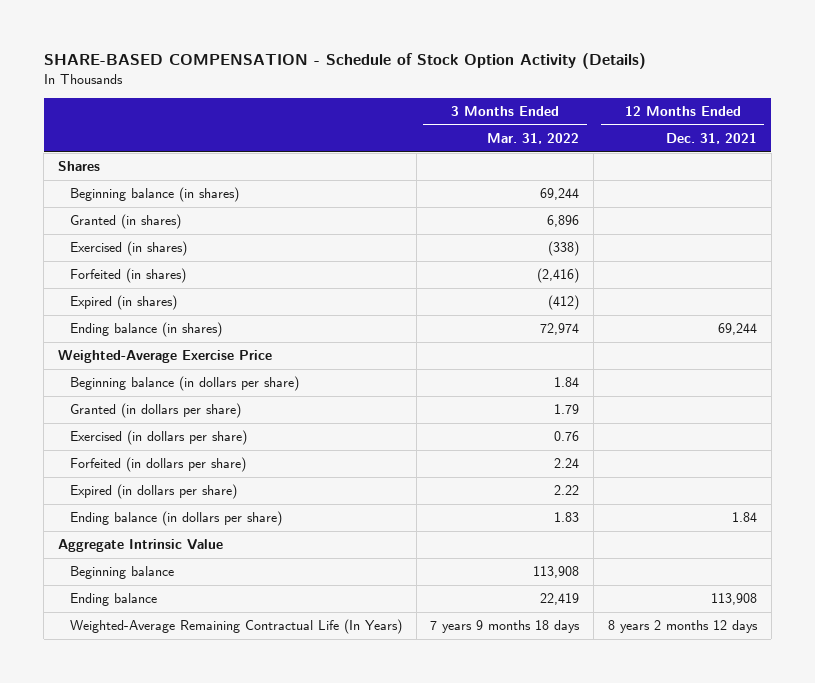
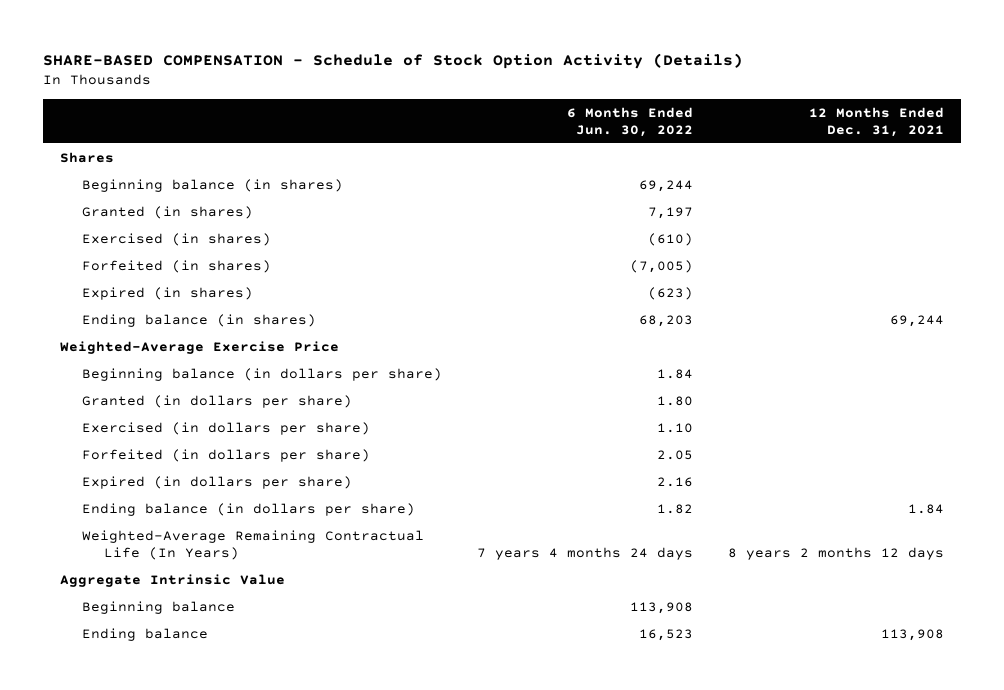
- | 3 Months Ended Mar. 31, 2022 | 12 Months Ended Dec. 31, 2021
+ | 6 Months Ended Jun. 30, 2022 | 12 Months Ended Dec. 31, 2021
moved up: Weighted-Average Remaining Contractual Life (In Years) | 7 years 4 months 24 days | 8 years 2 months 12 days

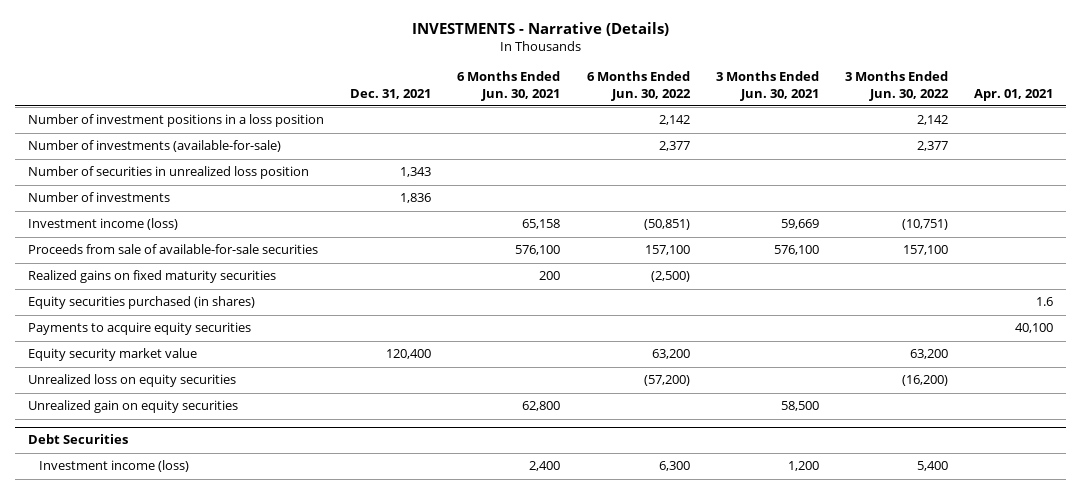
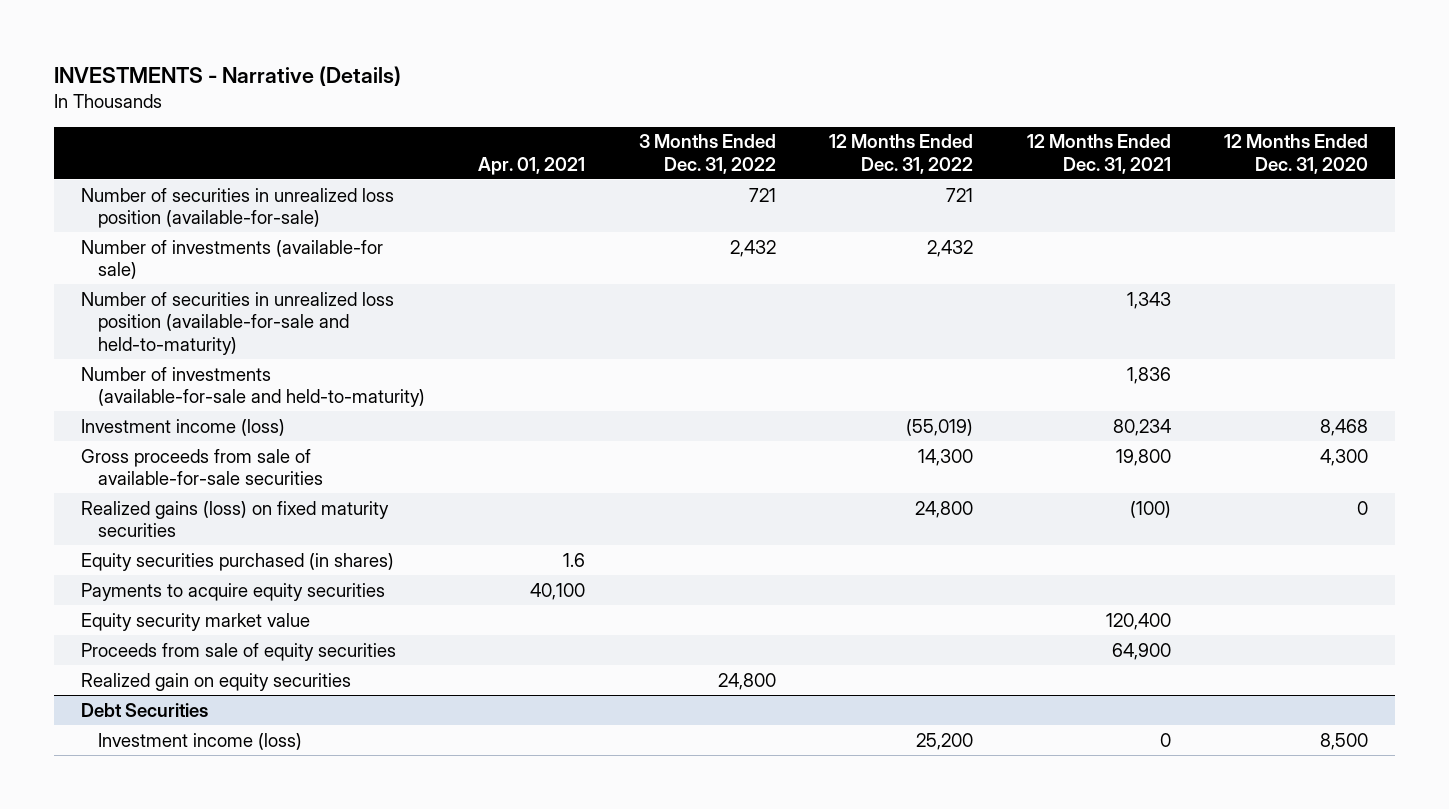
- | Dec. 31, 2021 | 6 Months Ended Jun. 30, 2021 | 6 Months Ended Jun. 30, 2022 | 3 Months Ended Jun. 30, 2021 | 3 Months Ended Jun. 30, 2022 | Apr. 01, 2021
+ | Apr. 01, 2021 | 3 Months Ended Dec. 31, 2022 | 12 Months Ended Dec. 31, 2022 | 12 Months Ended Dec. 31, 2021 | 12 Months Ended Dec. 31, 2020
- Number of investment positions in a loss position | | | 2,142 | | 2,142 |
- Number of investments (available-for-sale) | | | 2,377 | | 2,377 |
- Number of securities in unrealized loss position | 1,343 | | | | |
- Number of investments | 1,836 | | | | |
+ Number of securities in unrealized loss position (available-for-sale) | | 721 | 721 | |
+ Number of investments (available-for sale) | | 2,432 | 2,432 | |
+ Number of securities in unrealized loss position (available-for-sale and held-to-maturity) | | | | 1,343 |
+ Number of investments (available-for-sale and held-to-maturity) | | | | 1,836 |
- Proceeds from sale of available-for-sale securities | | 576,100 | 157,100 | 576,100 | 157,100 |
- Realized gains on fixed maturity securities | | 200 | (2,500) | | |
+ Gross proceeds from sale of available-for-sale securities | | | 14,300 | 19,800 | 4,300
+ Realized gains (loss) on fixed maturity securities | | | 24,800 | (100) | 0
- Unrealized loss on equity securities | | | (57,200) | | (16,200) |
- Unrealized gain on equity securities | | 62,800 | | 58,500 | |
+ Proceeds from sale of equity securities | | | | 64,900 |
+ Realized gain on equity securities | | 24,800 | | |

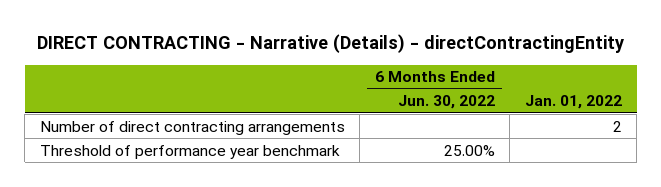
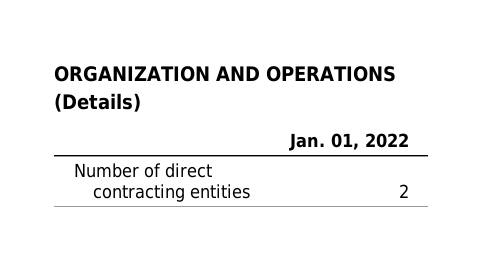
- DIRECT CONTRACTING - Narrative (Details) - directContractingEntity
+ ORGANIZATION AND OPERATIONS (Details)
- | 6 Months Ended Jun. 30, 2022 | Jan. 01, 2022
+ | Jan. 01, 2022
- Number of direct contracting arrangements | | 2
- Threshold of performance year benchmark | 25.00% |
+ Number of direct contracting entities | 2

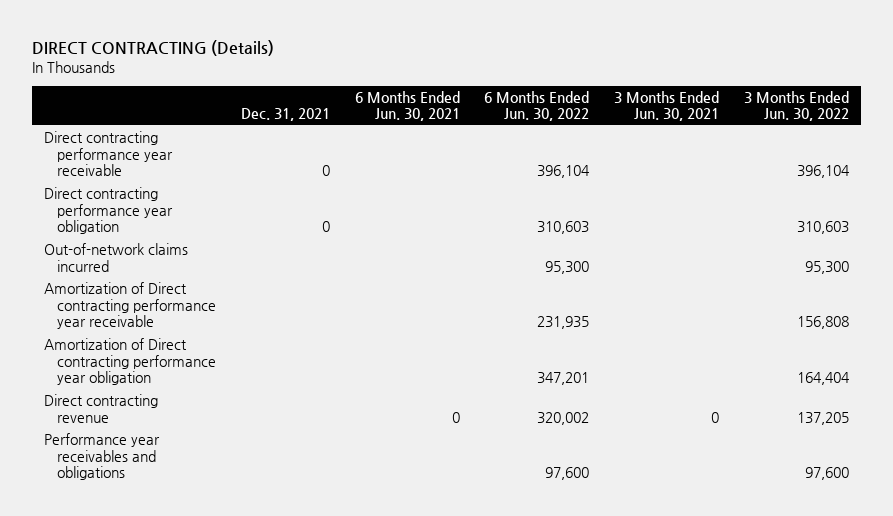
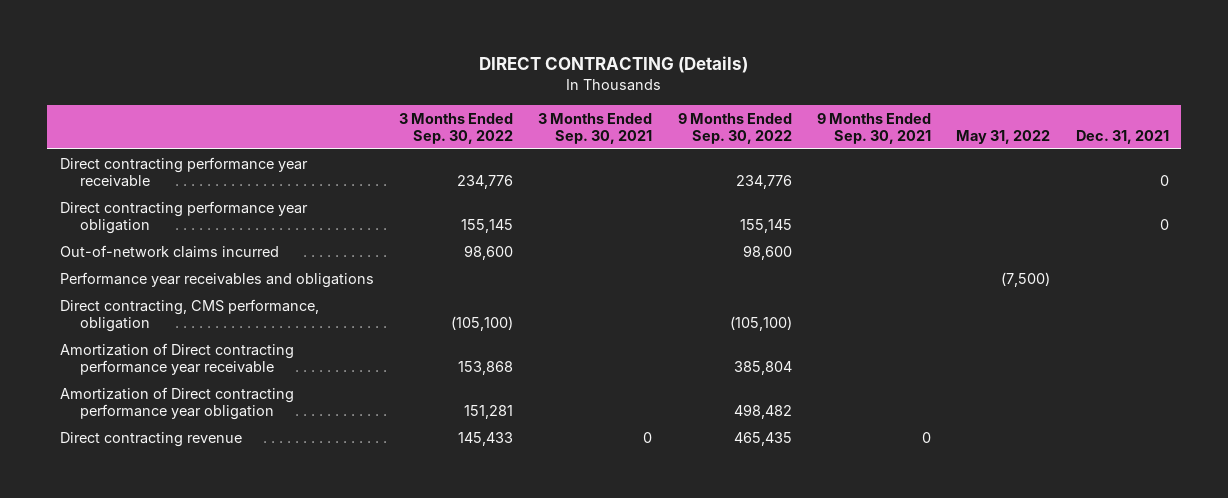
- | Dec. 31, 2021 | 6 Months Ended Jun. 30, 2021 | 6 Months Ended Jun. 30, 2022 | 3 Months Ended Jun. 30, 2021 | 3 Months Ended Jun. 30, 2022
+ | 3 Months Ended Sep. 30, 2022 | 3 Months Ended Sep. 30, 2021 | 9 Months Ended Sep. 30, 2022 | 9 Months Ended Sep. 30, 2021 | May 31, 2022 | Dec. 31, 2021
moved up: Performance year receivables and obligations | | | | | (7,500) |
+ Direct contracting, CMS performance, obligation | (105,100) | | (105,100) | | |

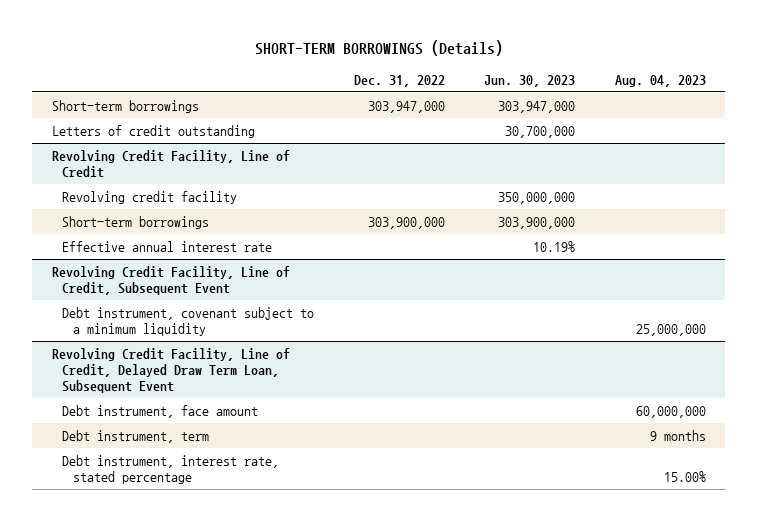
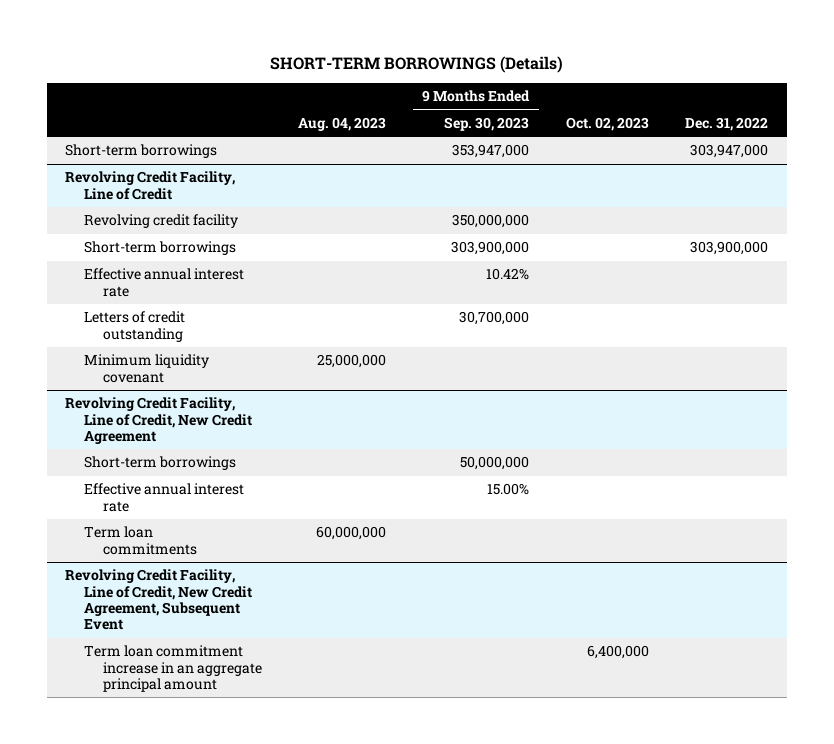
- | Dec. 31, 2022 | Jun. 30, 2023 | Aug. 04, 2023
+ | Aug. 04, 2023 | 9 Months Ended Sep. 30, 2023 | Oct. 02, 2023 | Dec. 31, 2022
- Letters of credit outstanding | | 30,700,000 |
- Revolving Credit Facility, Line of Credit, Subsequent Event
- Debt instrument, covenant subject to a minimum liquidity | | | 25,000,000
- Revolving Credit Facility, Line of Credit, Delayed Draw Term Loan, Subsequent Event
- Debt instrument, face amount | | | 60,000,000
- Debt instrument, term | | | 9 months
- Debt instrument, interest rate, stated percentage | | | 15.00%
@ Revolving Credit Facility, Line of Credit
+ Letters of credit outstanding | | 30,700,000 | |
+ Minimum liquidity covenant | 25,000,000 | | |
+ Revolving Credit Facility, Line of Credit, New Credit Agreement
+ Short-term borrowings | | 50,000,000 | |
+ Effective annual interest rate | | 15.00% | |
+ Term loan commitments | 60,000,000 | | |
+ Revolving Credit Facility, Line of Credit, New Credit Agreement, Subsequent Event
+ Term loan commitment increase in an aggregate principal amount | | | 6,400,000 |

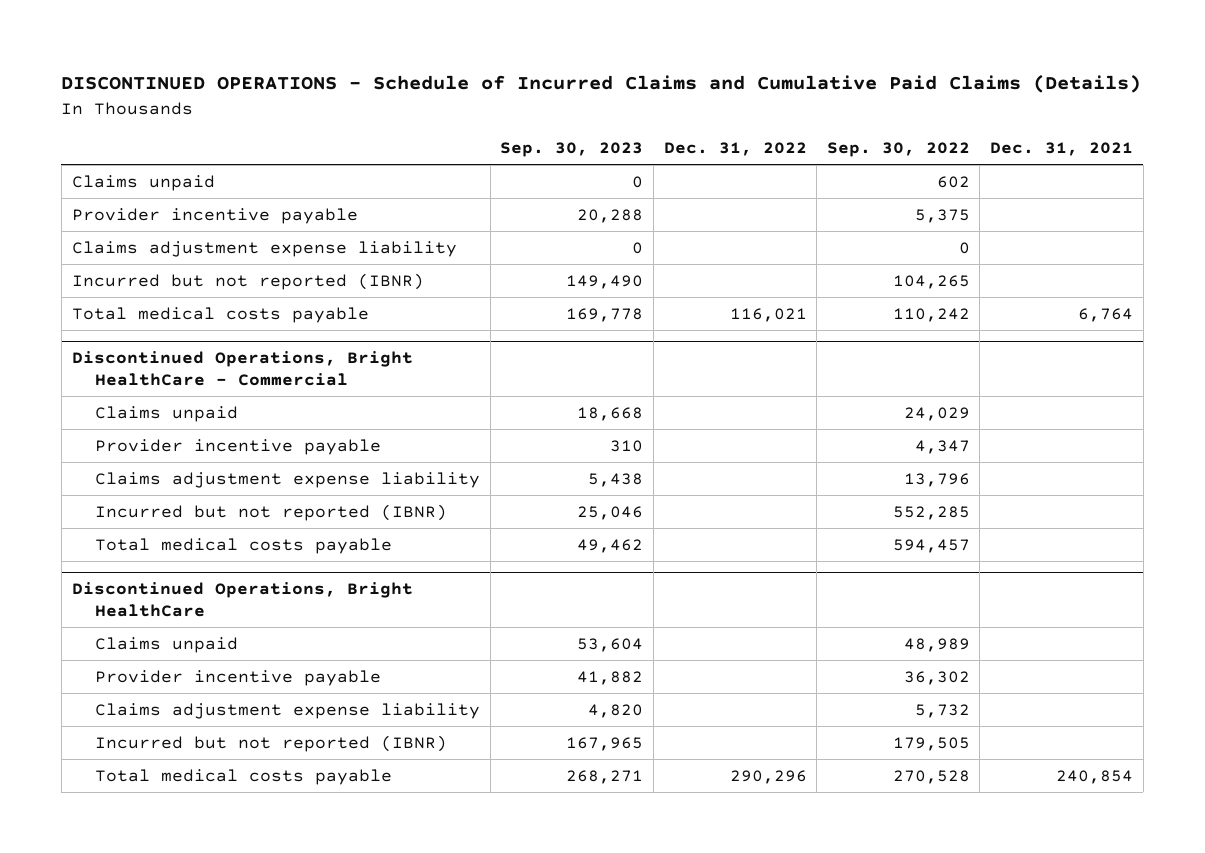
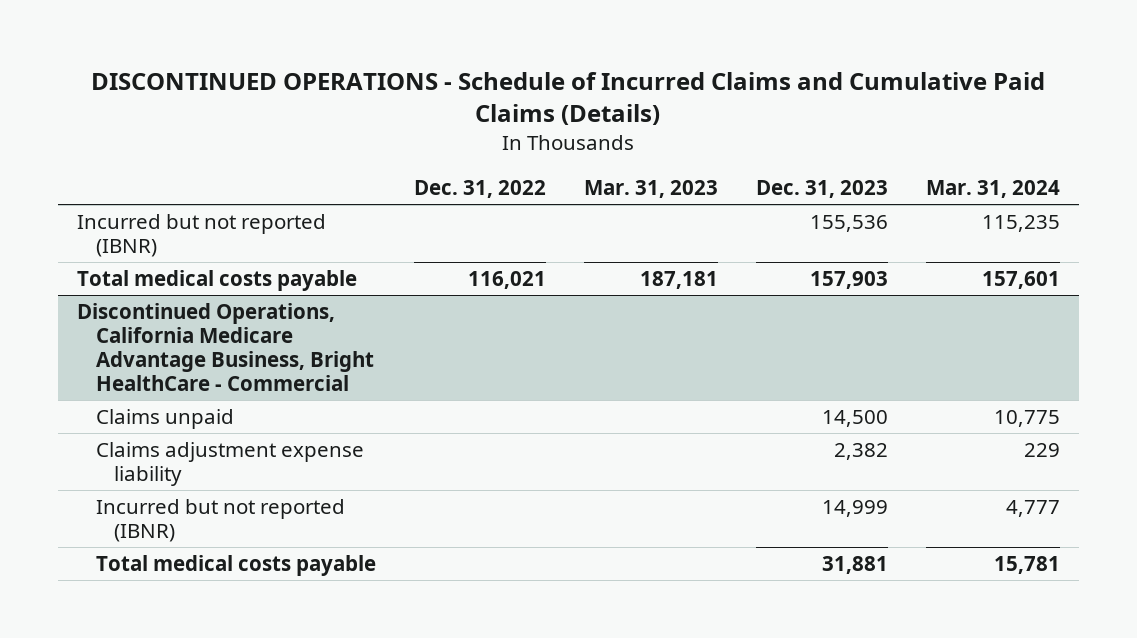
- | Sep. 30, 2023 | Dec. 31, 2022 | Sep. 30, 2022 | Dec. 31, 2021
+ | Dec. 31, 2022 | Mar. 31, 2023 | Dec. 31, 2023 | Mar. 31, 2024
- Claims unpaid | 0 | | 602 |
- Provider incentive payable | 20,288 | | 5,375 |
- Claims adjustment expense liability | 0 | | 0 |
- Discontinued Operations, Bright HealthCare - Commercial
+ Discontinued Operations, California Medicare Advantage Business, Bright HealthCare - Commercial
- Provider incentive payable | 310 | | 4,347 |
- Discontinued Operations, Bright HealthCare
- Claims unpaid | 53,604 | | 48,989 |
- Provider incentive payable | 41,882 | | 36,302 |
- Claims adjustment expense liability | 4,820 | | 5,732 |
- Incurred but not reported (IBNR) | 167,965 | | 179,505 |
- Total medical costs payable | 268,271 | 290,296 | 270,528 | 240,854

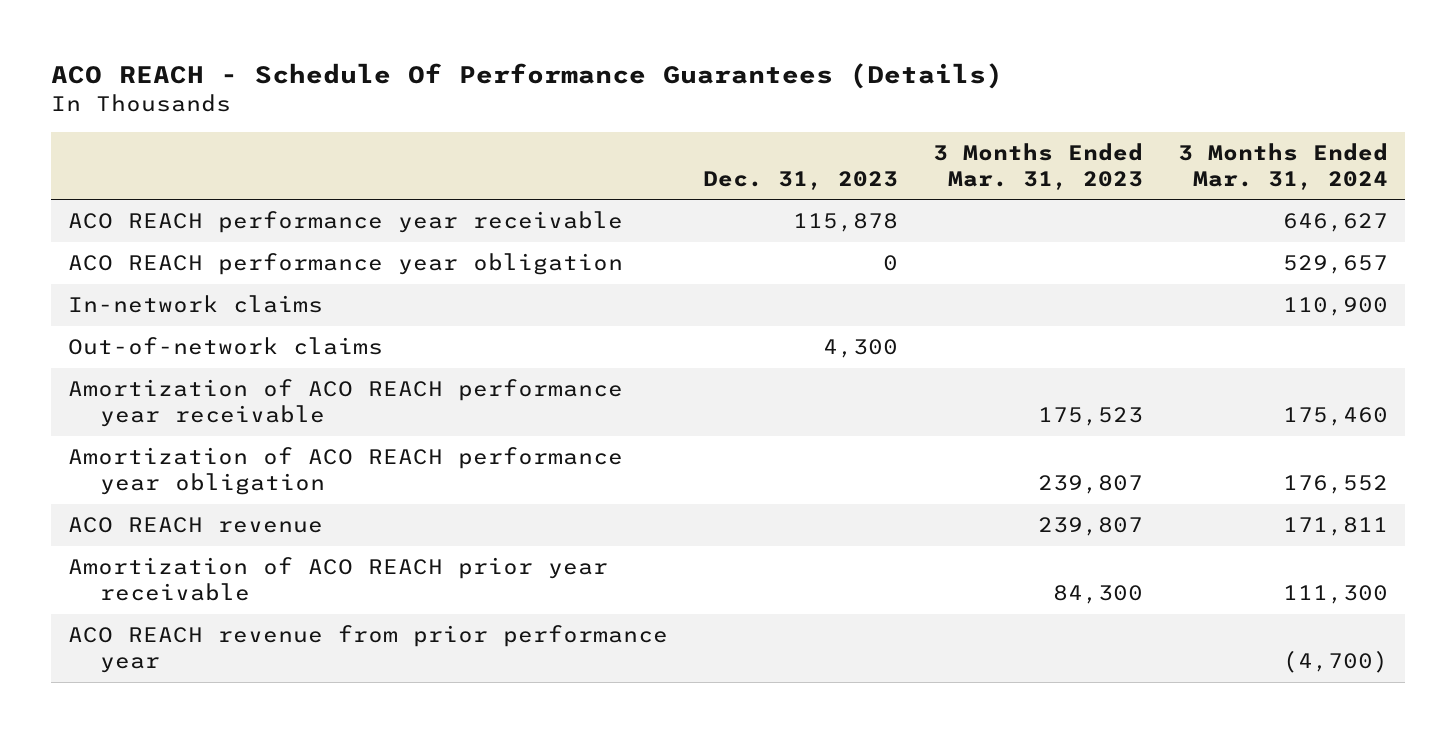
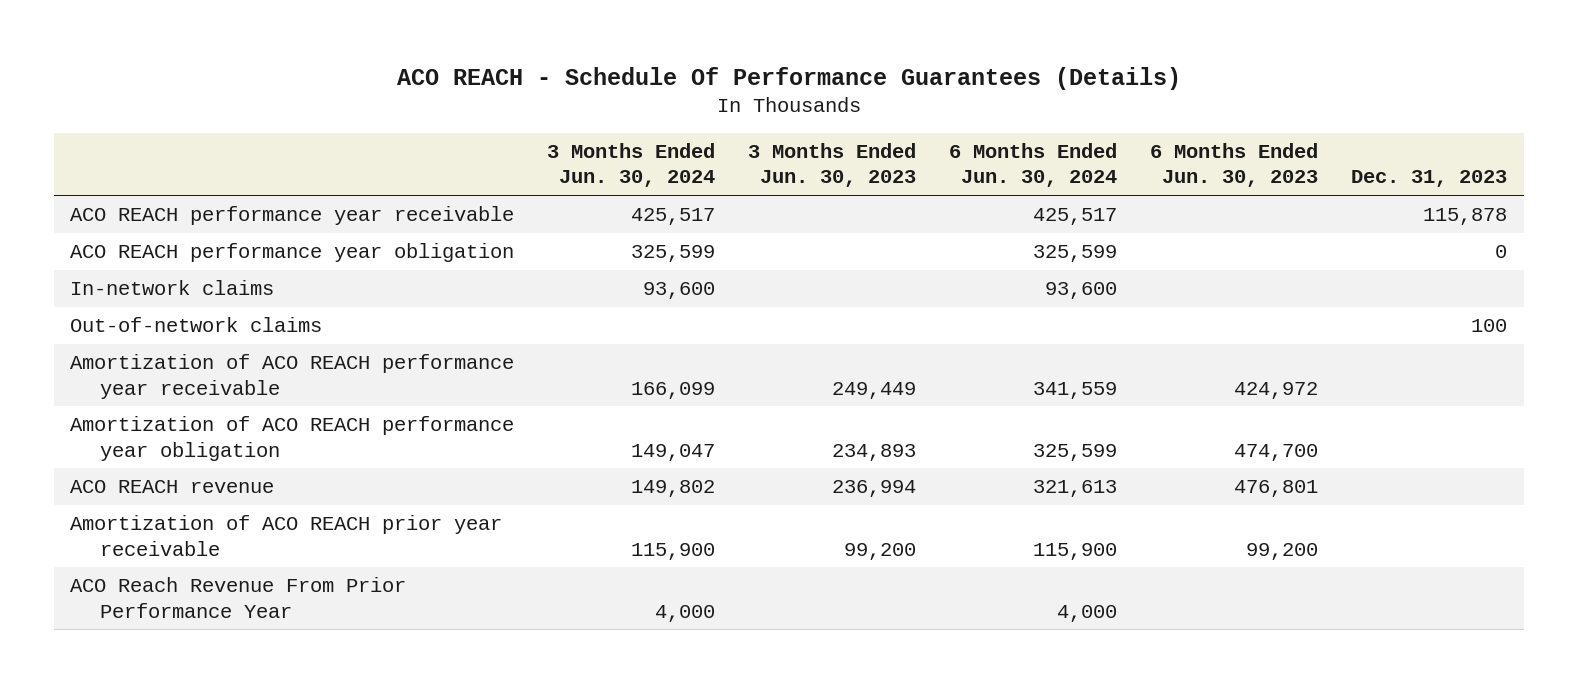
- | Dec. 31, 2023 | 3 Months Ended Mar. 31, 2023 | 3 Months Ended Mar. 31, 2024
+ | 3 Months Ended Jun. 30, 2024 | 3 Months Ended Jun. 30, 2023 | 6 Months Ended Jun. 30, 2024 | 6 Months Ended Jun. 30, 2023 | Dec. 31, 2023
- Out-of-network claims | 4,300 | |
+ Out-of-network claims | | | | | 100
- ACO REACH revenue from prior performance year | | | (4,700)
+ ACO Reach Revenue From Prior Performance Year | 4,000 | | 4,000 | |

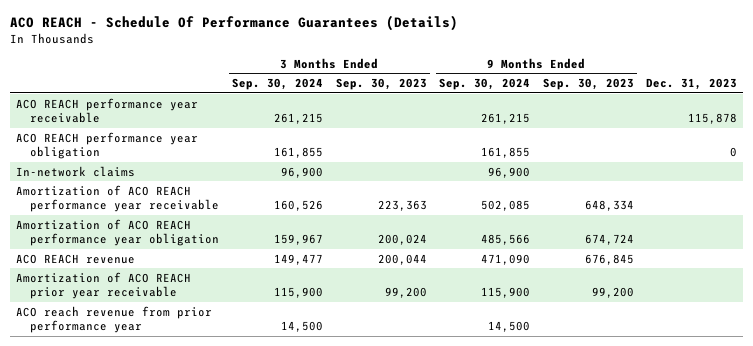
- | 3 Months Ended Jun. 30, 2024 | 3 Months Ended Jun. 30, 2023 | 6 Months Ended Jun. 30, 2024 | 6 Months Ended Jun. 30, 2023 | Dec. 31, 2023
+ | 3 Months Ended Sep. 30, 2024 | 3 Months Ended Sep. 30, 2023 | 9 Months Ended Sep. 30, 2024 | 9 Months Ended Sep. 30, 2023 | Dec. 31, 2023
- Out-of-network claims | | | | | 100
- ACO Reach Revenue From Prior Performance Year | 4,000 | | 4,000 | |
+ ACO reach revenue from prior performance year | 14,500 | | 14,500 | |

